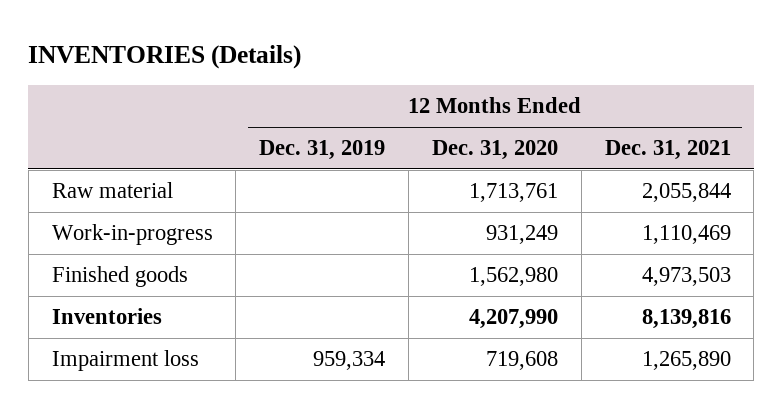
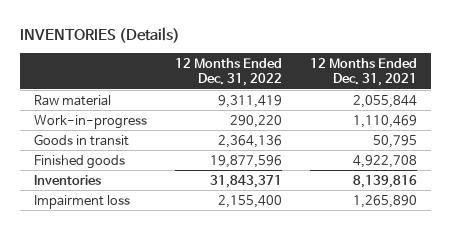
- | 12 Months Ended Dec. 31, 2019 | 12 Months Ended Dec. 31, 2020 | 12 Months Ended Dec. 31, 2021
+ | 12 Months Ended Dec. 31, 2022 | 12 Months Ended Dec. 31, 2021
- Finished goods | | 1,562,980 | 4,973,503
+ Goods in transit | 2,364,136 | 50,795
+ Finished goods | 19,877,596 | 4,922,708

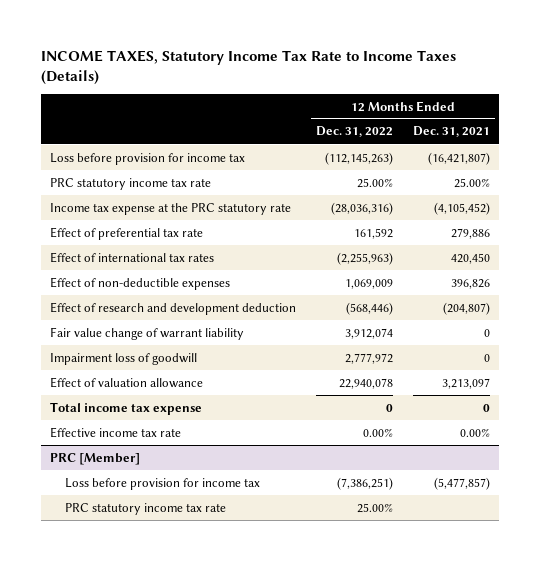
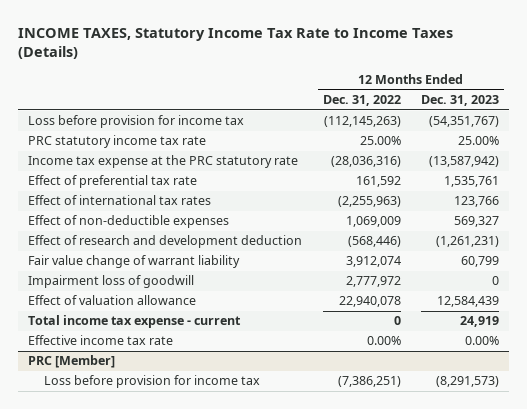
- | 12 Months Ended Dec. 31, 2022 | 12 Months Ended Dec. 31, 2021
+ | 12 Months Ended Dec. 31, 2022 | 12 Months Ended Dec. 31, 2023
- Total income tax expense | 0 | 0
+ Total income tax expense - current | 0 | 24,919
@ PRC [Member]
- PRC statutory income tax rate | 25.00% |

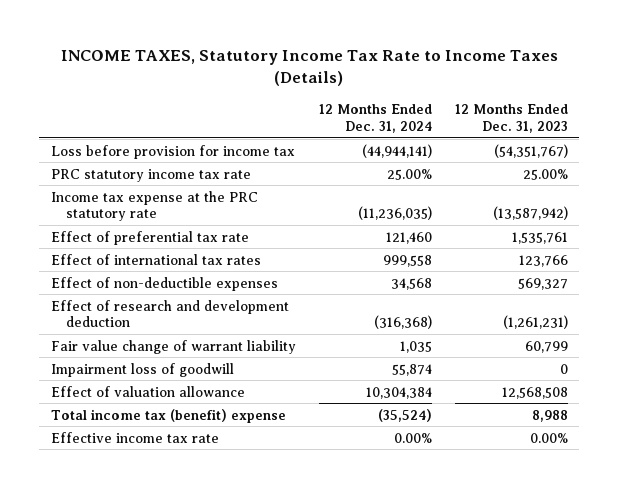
- | 12 Months Ended Dec. 31, 2022 | 12 Months Ended Dec. 31, 2023
+ | 12 Months Ended Dec. 31, 2024 | 12 Months Ended Dec. 31, 2023
- Effect of valuation allowance | 22,940,078 | 12,584,439
- Total income tax expense - current | 0 | 24,919
+ Effect of valuation allowance | 10,304,384 | 12,568,508
+ Total income tax (benefit) expense | (35,524) | 8,988
- PRC [Member]
- Loss before provision for income tax | (7,386,251) | (8,291,573)

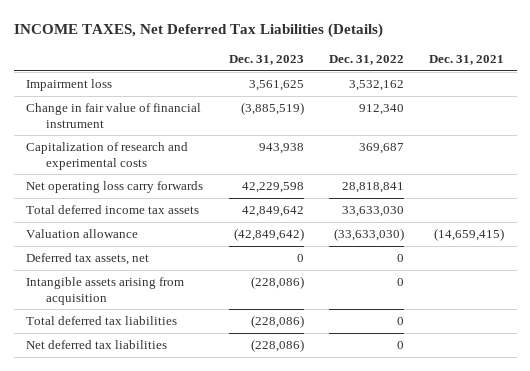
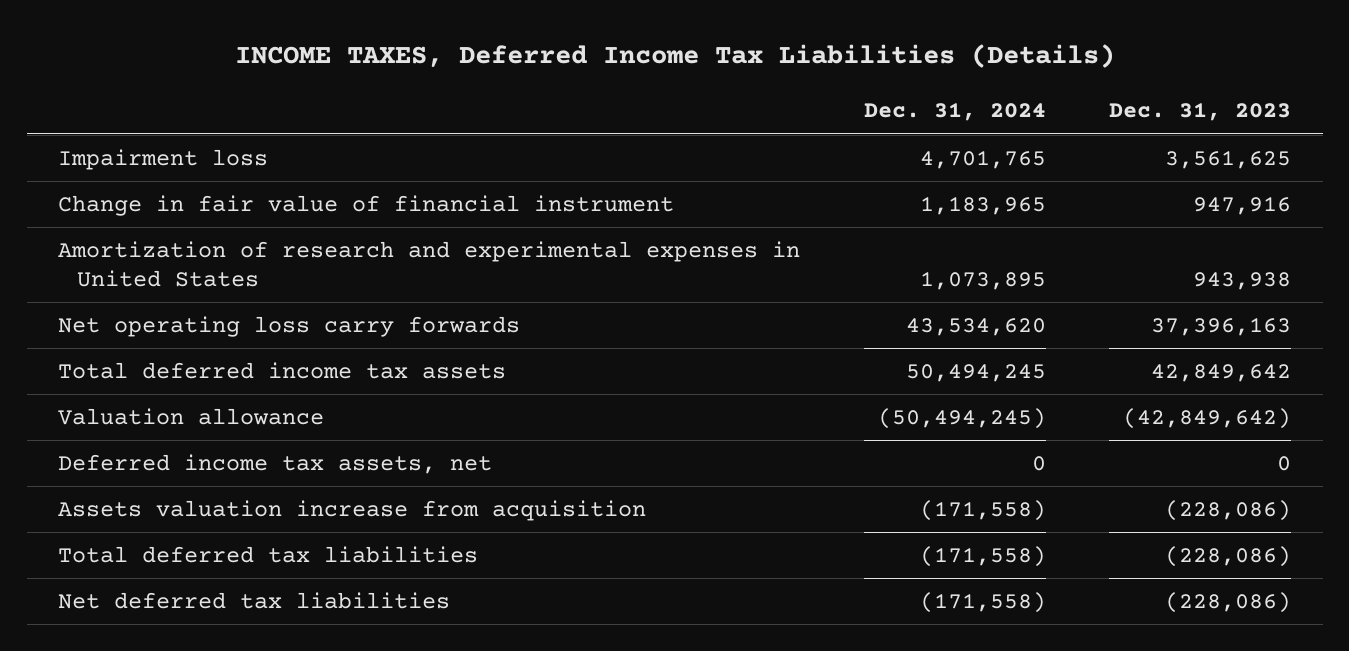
- INCOME TAXES, Net Deferred Tax Liabilities (Details)
+ INCOME TAXES, Deferred Income Tax Liabilities (Details)
- | Dec. 31, 2023 | Dec. 31, 2022 | Dec. 31, 2021
+ | Dec. 31, 2024 | Dec. 31, 2023
- Change in fair value of financial instrument | (3,885,519) | 912,340 |
- Capitalization of research and experimental costs | 943,938 | 369,687 |
- Net operating loss carry forwards | 42,229,598 | 28,818,841 |
+ Change in fair value of financial instrument | 1,183,965 | 947,916
+ Amortization of research and experimental expenses in United States | 1,073,895 | 943,938
+ Net operating loss carry forwards | 43,534,620 | 37,396,163
- Deferred tax assets, net | 0 | 0 |
- Intangible assets arising from acquisition | (228,086) | 0 |
+ Deferred income tax assets, net | 0 | 0
+ Assets valuation increase from acquisition | (171,558) | (228,086)

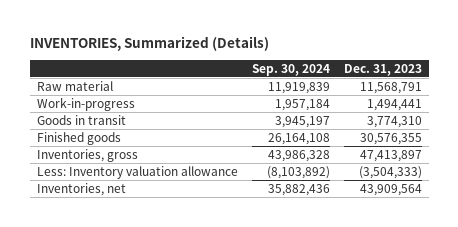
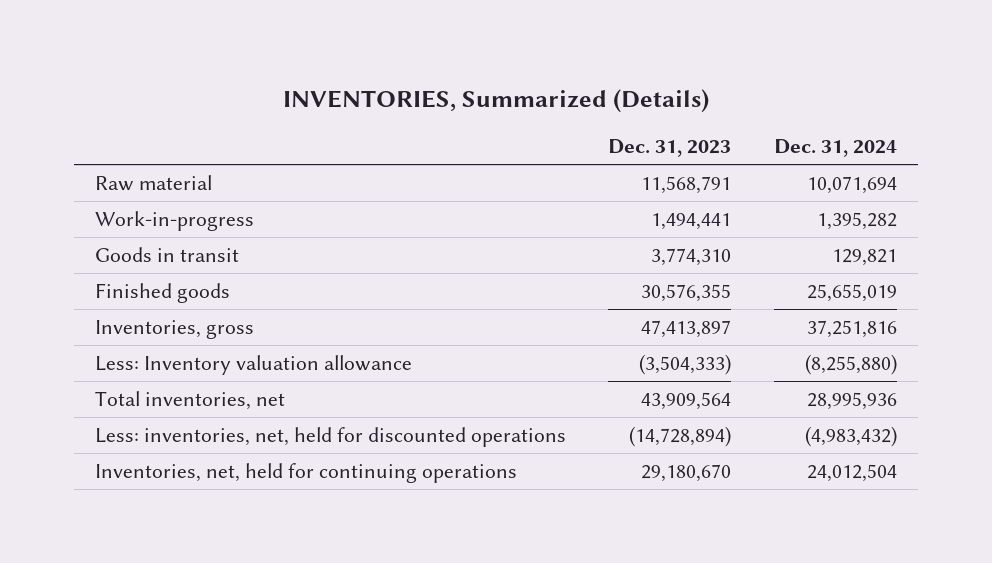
- | Sep. 30, 2024 | Dec. 31, 2023
+ | Dec. 31, 2023 | Dec. 31, 2024
- Inventories, net | 35,882,436 | 43,909,564
+ Total inventories, net | 43,909,564 | 28,995,936
+ Less: inventories, net, held for discounted operations | (14,728,894) | (4,983,432)
+ Inventories, net, held for continuing operations | 29,180,670 | 24,012,504

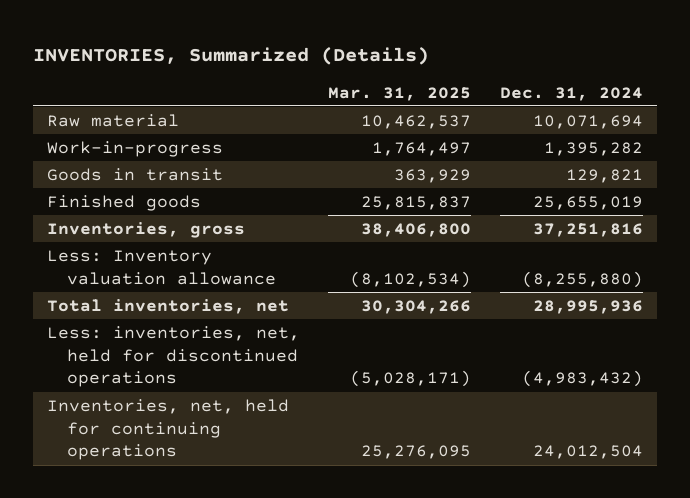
- | Dec. 31, 2023 | Dec. 31, 2024
+ | Mar. 31, 2025 | Dec. 31, 2024
- Less: inventories, net, held for discounted operations | (14,728,894) | (4,983,432)
+ Less: inventories, net, held for discontinued operations | (5,028,171) | (4,983,432)

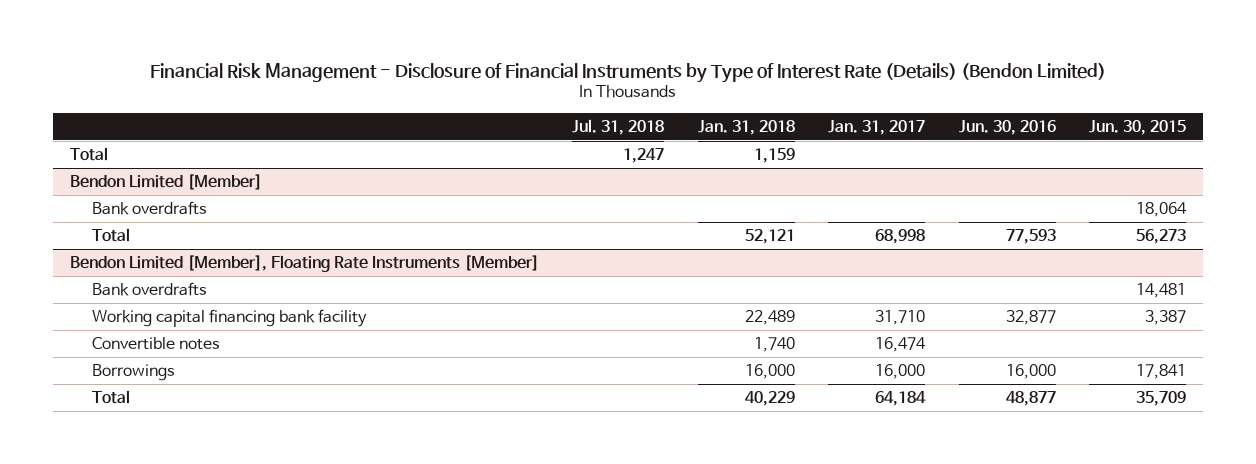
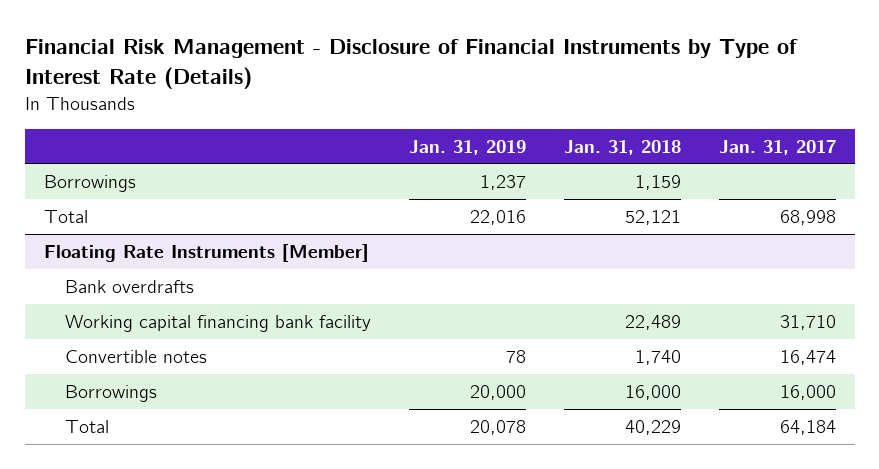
- Financial Risk Management - Disclosure of Financial Instruments by Type of Interest Rate (Details) (Bendon Limited)
+ Financial Risk Management - Disclosure of Financial Instruments by Type of Interest Rate (Details)
- | Jul. 31, 2018 | Jan. 31, 2018 | Jan. 31, 2017 | Jun. 30, 2016 | Jun. 30, 2015
+ | Jan. 31, 2019 | Jan. 31, 2018 | Jan. 31, 2017
- Total | 1,247 | 1,159 | | |
- Bendon Limited [Member]
- Bank overdrafts | | | | | 18,064
+ Borrowings | 1,237 | 1,159 |
- Bendon Limited [Member], Floating Rate Instruments [Member]
+ Floating Rate Instruments [Member]

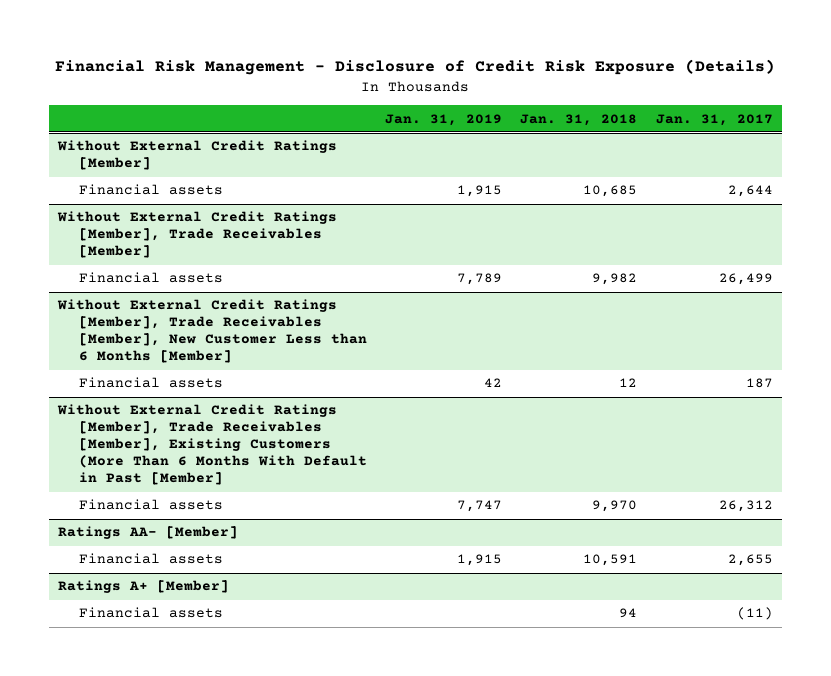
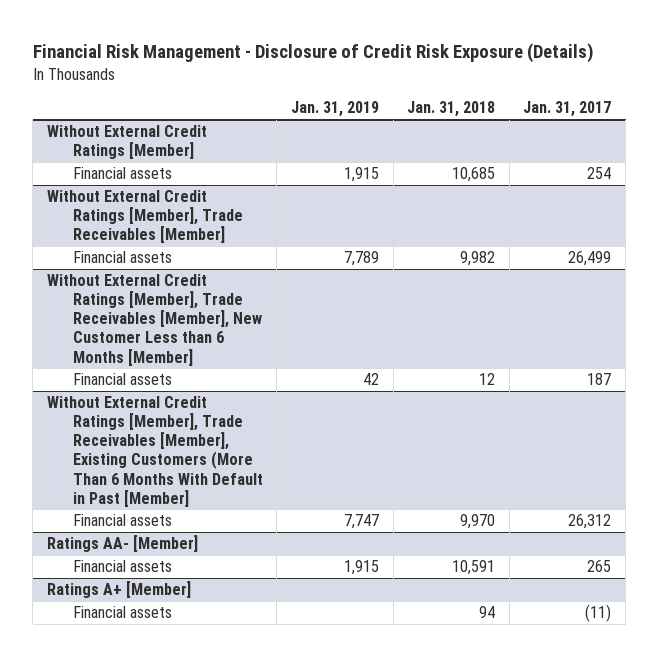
@ Without External Credit Ratings [Member]
- Financial assets | 1,915 | 10,685 | 2,644
+ Financial assets | 1,915 | 10,685 | 254
@ Ratings AA- [Member]
- Financial assets | 1,915 | 10,591 | 2,655
+ Financial assets | 1,915 | 10,591 | 265

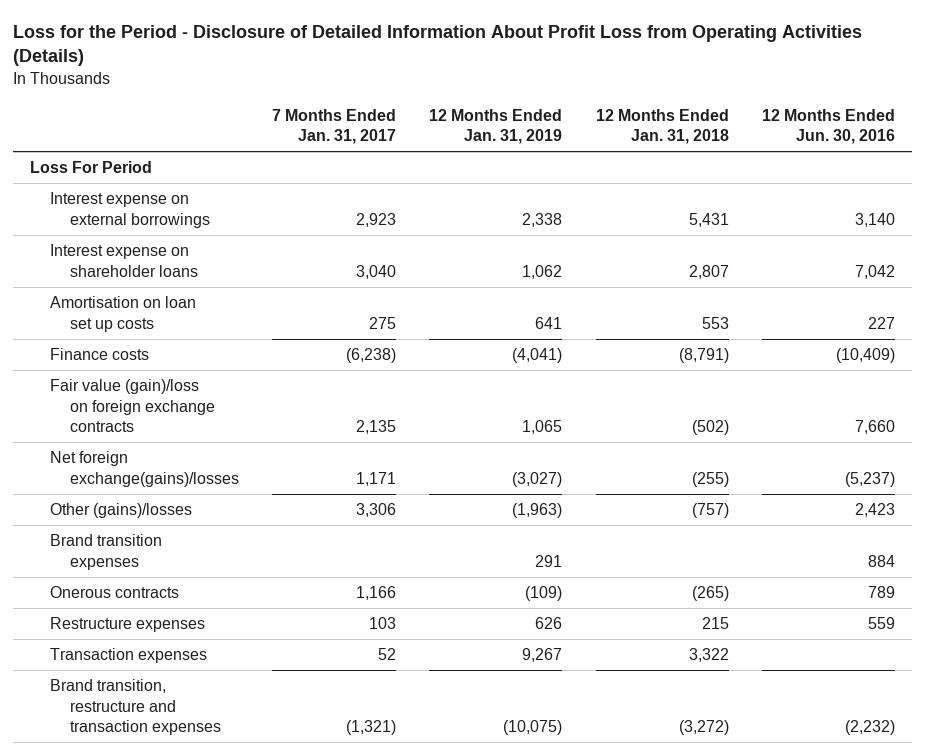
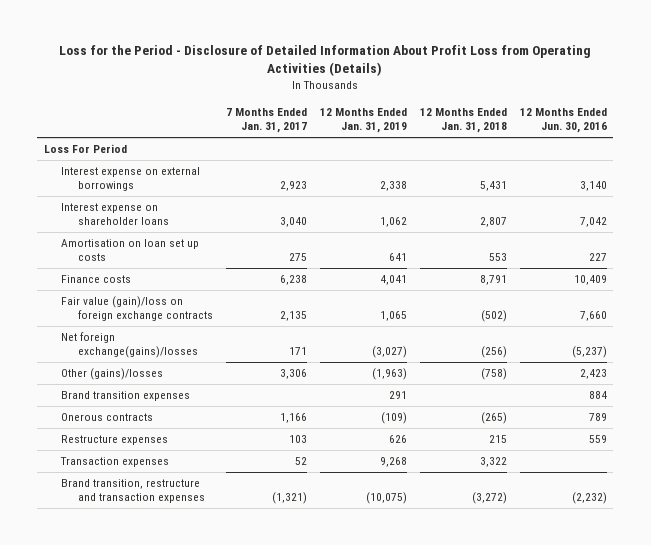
- Finance costs | (6,238) | (4,041) | (8,791) | (10,409)
+ Finance costs | 6,238 | 4,041 | 8,791 | 10,409
- Net foreign exchange(gains)/losses | 1,171 | (3,027) | (255) | (5,237)
- Other (gains)/losses | 3,306 | (1,963) | (757) | 2,423
+ Net foreign exchange(gains)/losses | 171 | (3,027) | (256) | (5,237)
+ Other (gains)/losses | 3,306 | (1,963) | (758) | 2,423
- Transaction expenses | 52 | 9,267 | 3,322 |
+ Transaction expenses | 52 | 9,268 | 3,322 |

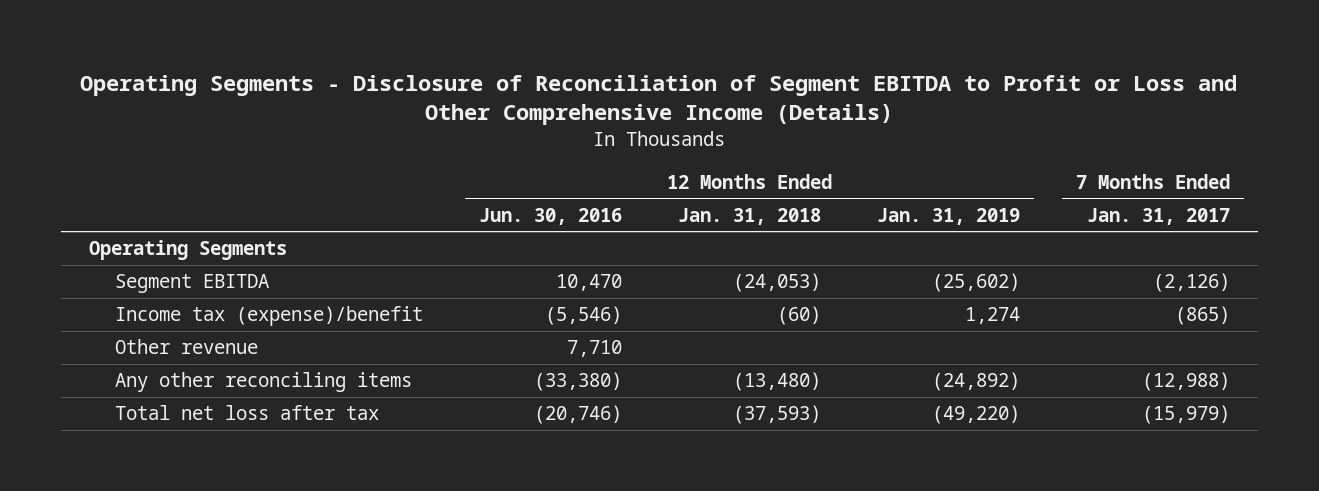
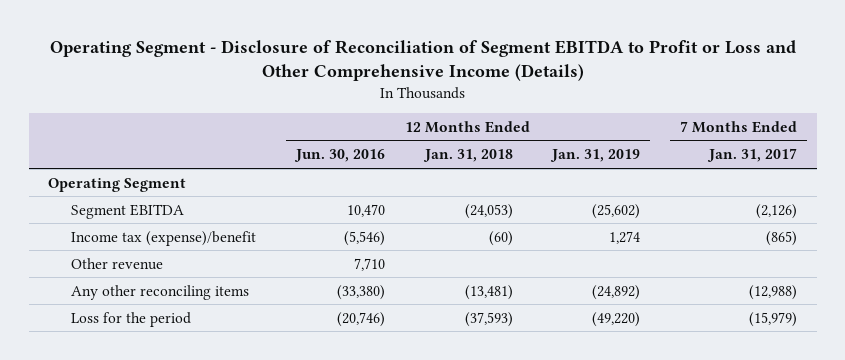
- Operating Segments - Disclosure of Reconciliation of Segment EBITDA to Profit or Loss and Other Comprehensive Income (Details)
+ Operating Segment - Disclosure of Reconciliation of Segment EBITDA to Profit or Loss and Other Comprehensive Income (Details)
- Operating Segments
+ Operating Segment
- Any other reconciling items | (33,380) | (13,480) | (24,892) | (12,988)
- Total net loss after tax | (20,746) | (37,593) | (49,220) | (15,979)
+ Any other reconciling items | (33,380) | (13,481) | (24,892) | (12,988)
+ Loss for the period | (20,746) | (37,593) | (49,220) | (15,979)

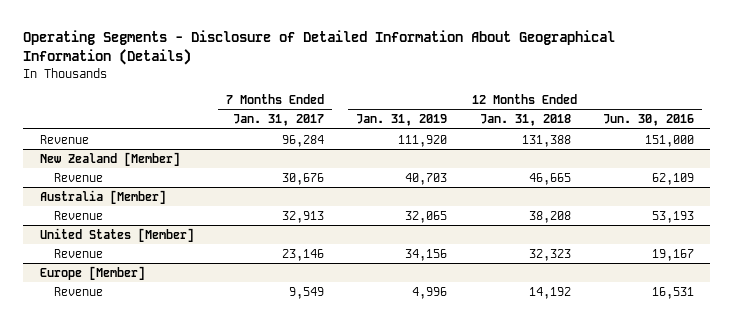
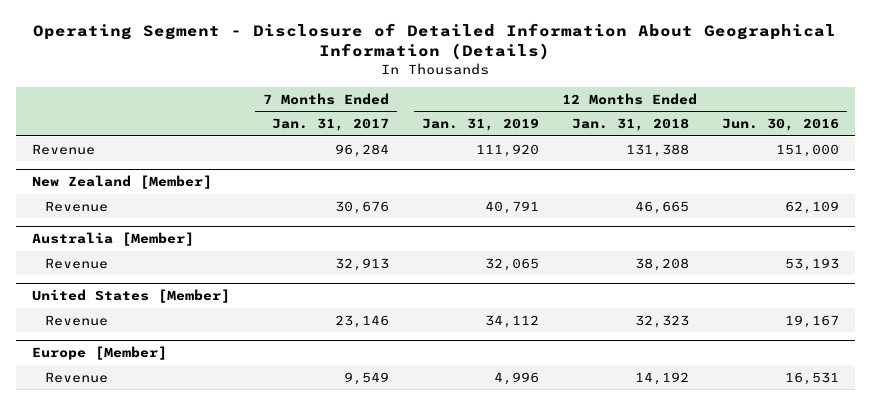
- Operating Segments - Disclosure of Detailed Information About Geographical Information (Details)
+ Operating Segment - Disclosure of Detailed Information About Geographical Information (Details)
@ New Zealand [Member]
- Revenue | 30,676 | 40,703 | 46,665 | 62,109
+ Revenue | 30,676 | 40,791 | 46,665 | 62,109
@ United States [Member]
- Revenue | 23,146 | 34,156 | 32,323 | 19,167
+ Revenue | 23,146 | 34,112 | 32,323 | 19,167

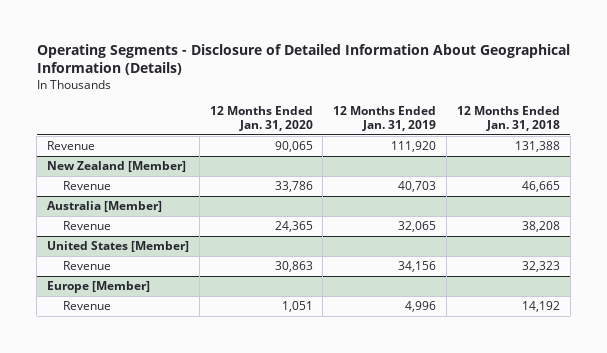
- Operating Segment - Disclosure of Detailed Information About Geographical Information (Details)
+ Operating Segments - Disclosure of Detailed Information About Geographical Information (Details)
- | 7 Months Ended Jan. 31, 2017 | 12 Months Ended Jan. 31, 2019 | 12 Months Ended Jan. 31, 2018 | 12 Months Ended Jun. 30, 2016
+ | 12 Months Ended Jan. 31, 2020 | 12 Months Ended Jan. 31, 2019 | 12 Months Ended Jan. 31, 2018
@ New Zealand [Member]
- Revenue | 30,676 | 40,791 | 46,665 | 62,109
+ Revenue | 33,786 | 40,703 | 46,665
@ United States [Member]
- Revenue | 23,146 | 34,112 | 32,323 | 19,167
+ Revenue | 30,863 | 34,156 | 32,323

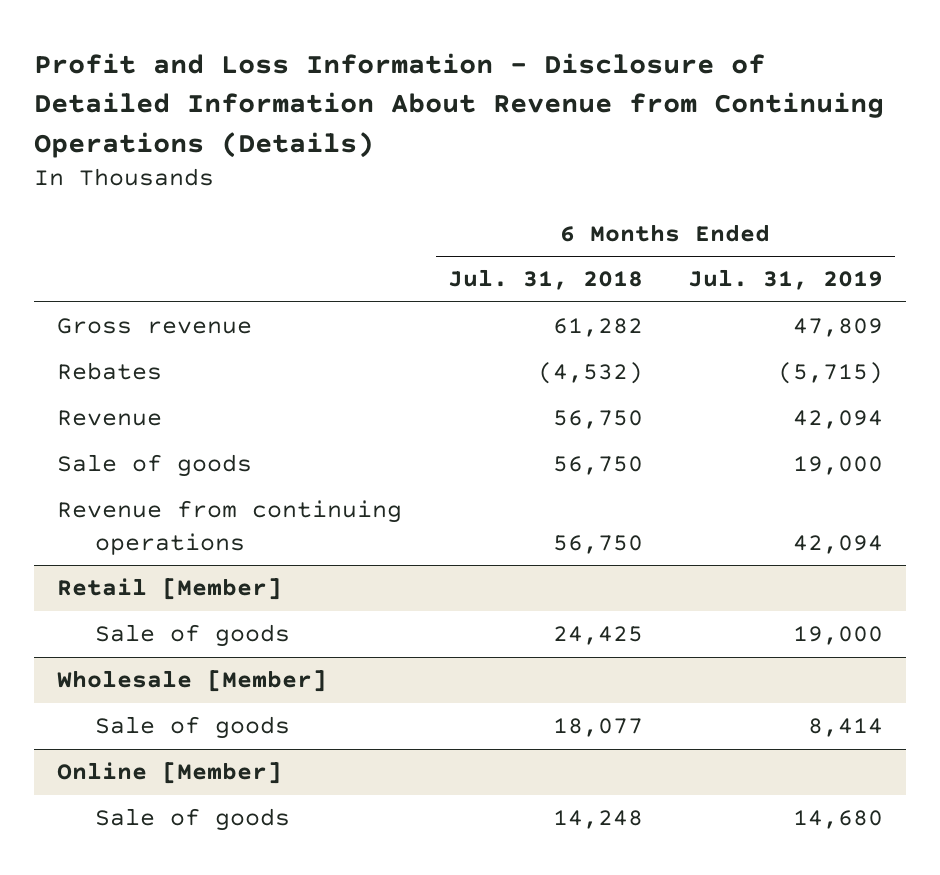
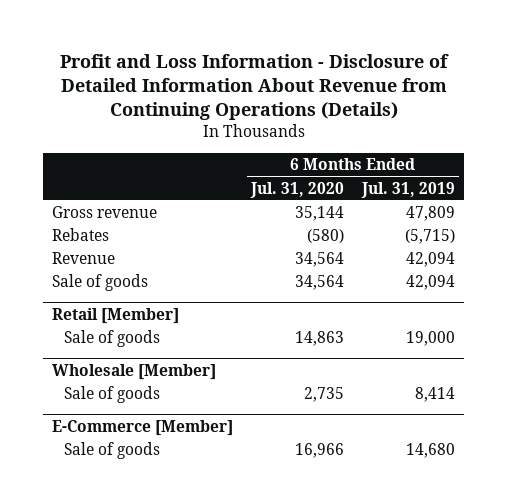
- | 6 Months Ended Jul. 31, 2018 | 6 Months Ended Jul. 31, 2019
+ | 6 Months Ended Jul. 31, 2020 | 6 Months Ended Jul. 31, 2019
- Sale of goods | 56,750 | 19,000
- Revenue from continuing operations | 56,750 | 42,094
+ Sale of goods | 34,564 | 42,094
- Online [Member]
+ E-Commerce [Member]

